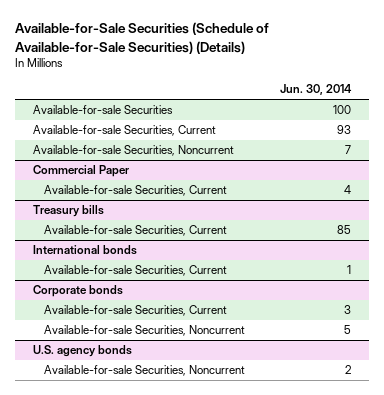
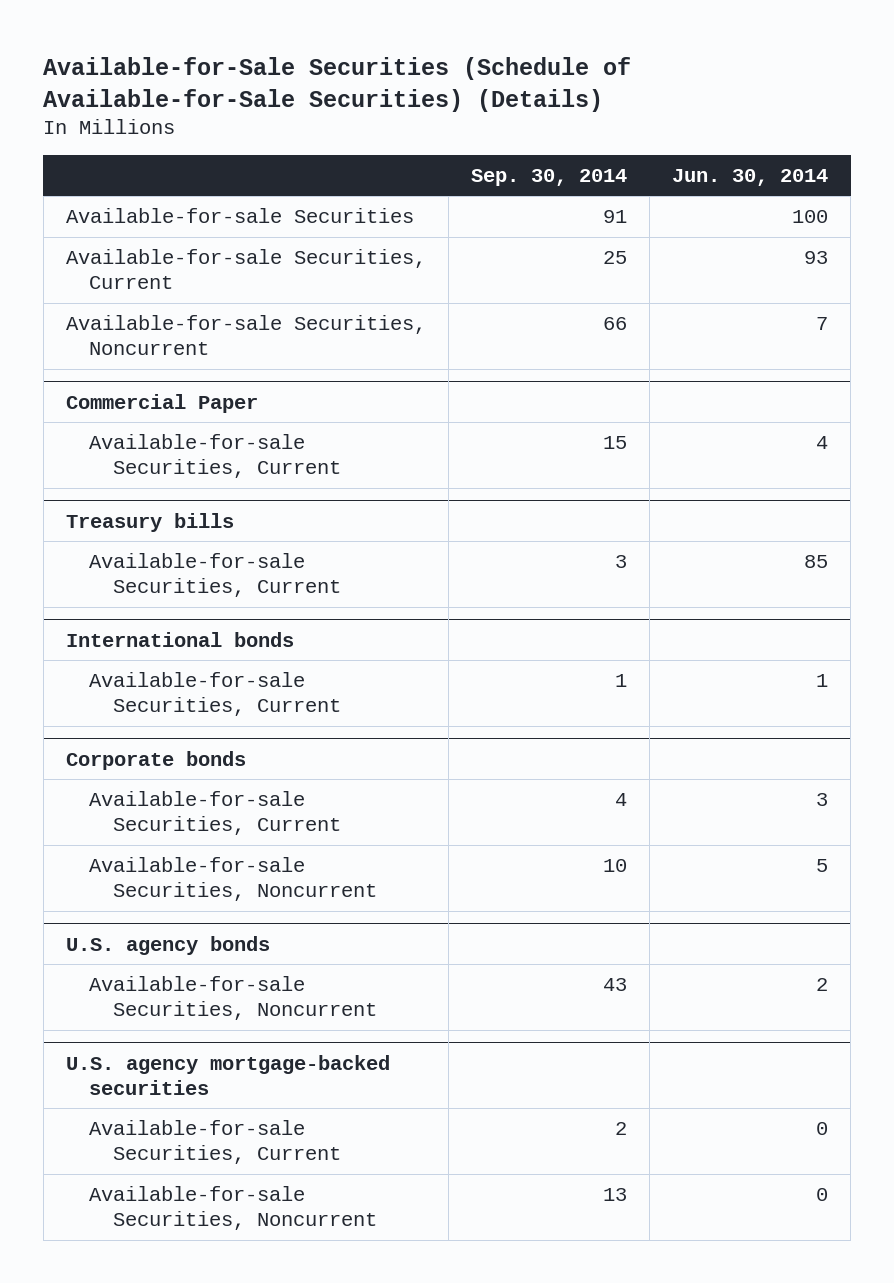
- | Jun. 30, 2014
+ | Sep. 30, 2014 | Jun. 30, 2014
+ U.S. agency mortgage-backed securities
+ Available-for-sale Securities, Current | 2 | 0
+ Available-for-sale Securities, Noncurrent | 13 | 0

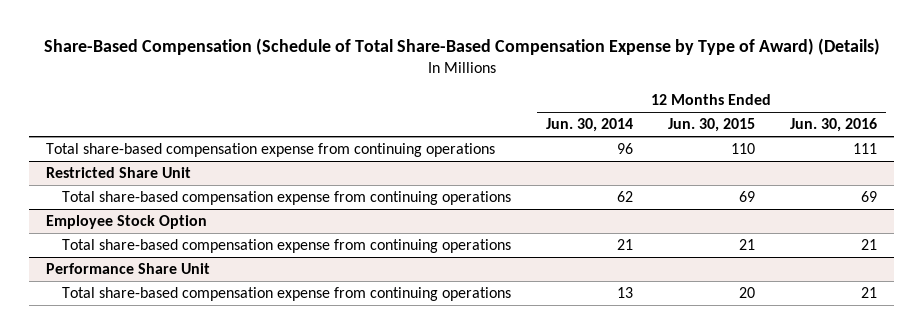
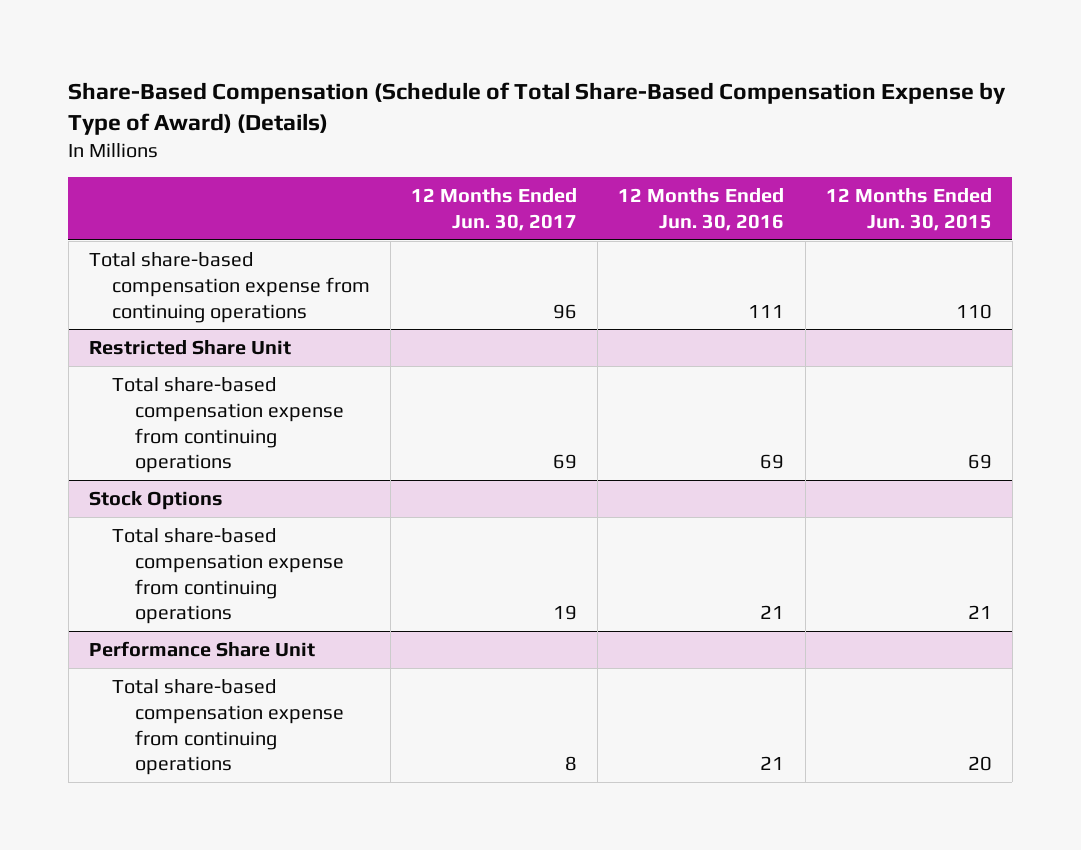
- | 12 Months Ended Jun. 30, 2014 | 12 Months Ended Jun. 30, 2015 | 12 Months Ended Jun. 30, 2016
+ | 12 Months Ended Jun. 30, 2017 | 12 Months Ended Jun. 30, 2016 | 12 Months Ended Jun. 30, 2015
- Employee Stock Option
+ Stock Options

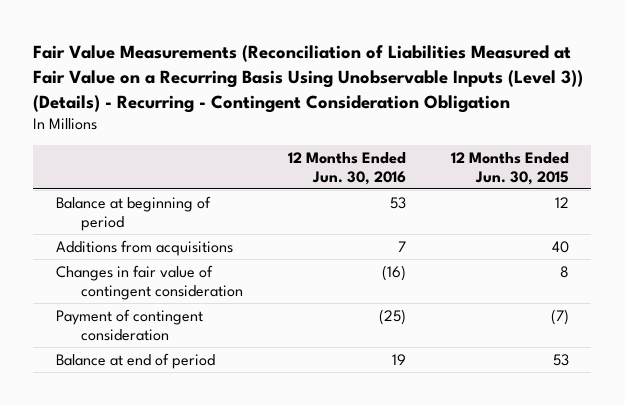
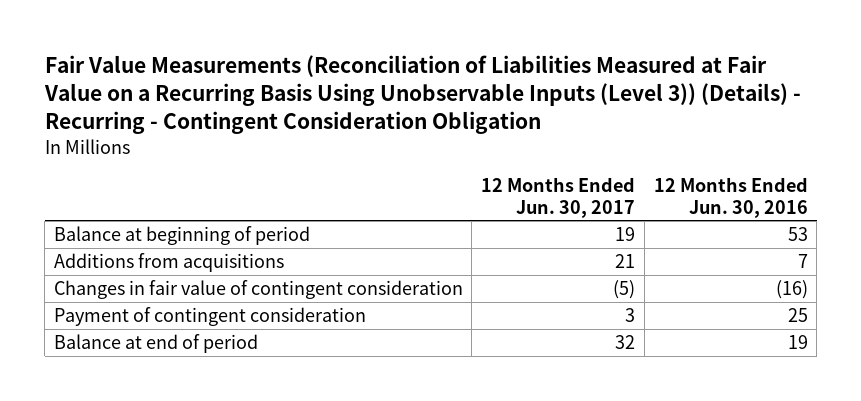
- | 12 Months Ended Jun. 30, 2016 | 12 Months Ended Jun. 30, 2015
+ | 12 Months Ended Jun. 30, 2017 | 12 Months Ended Jun. 30, 2016
- Payment of contingent consideration | (25) | (7)
+ Payment of contingent consideration | 3 | 25

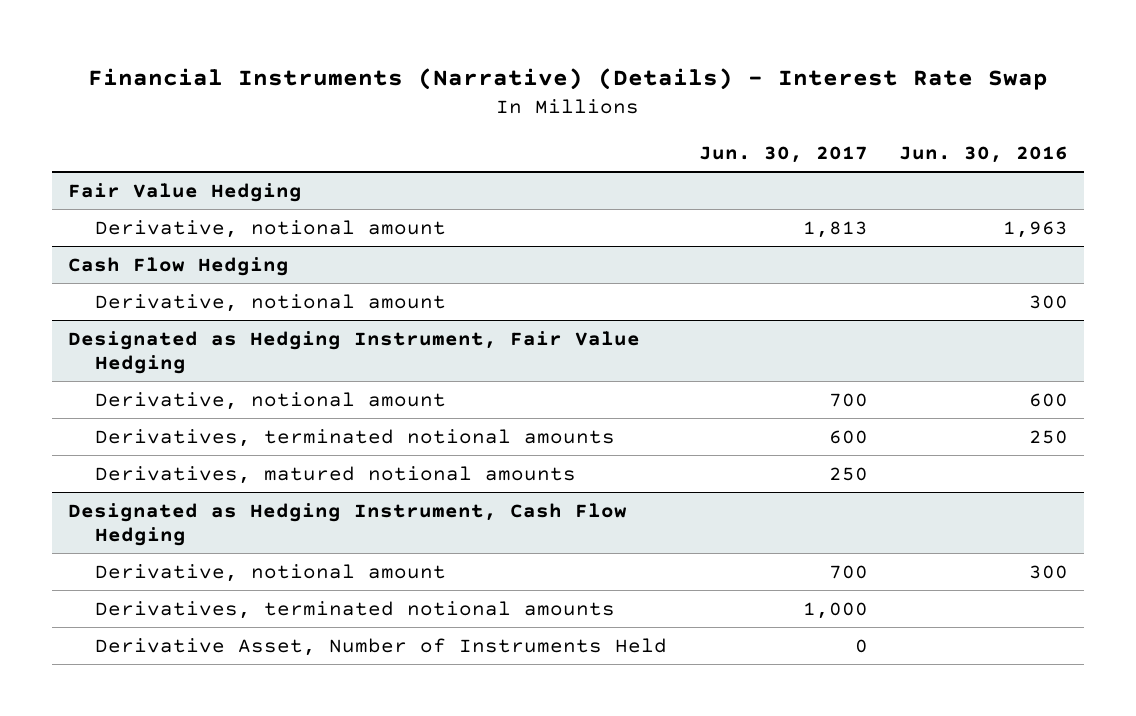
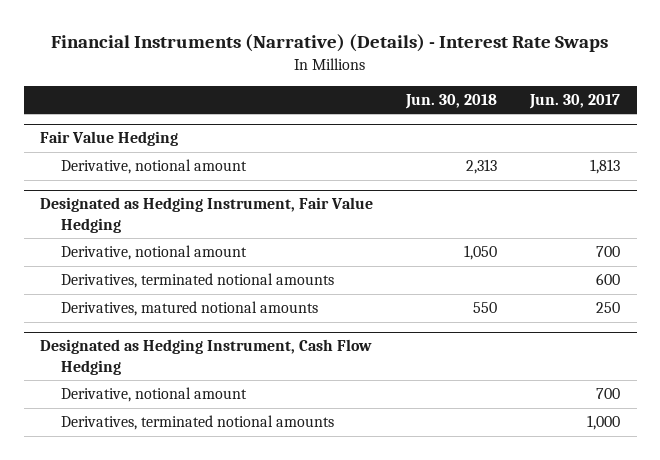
- Financial Instruments (Narrative) (Details) - Interest Rate Swap
+ Financial Instruments (Narrative) (Details) - Interest Rate Swaps
- | Jun. 30, 2017 | Jun. 30, 2016
+ | Jun. 30, 2018 | Jun. 30, 2017
- Cash Flow Hedging
- Derivative, notional amount | | 300
@ Designated as Hedging Instrument, Cash Flow Hedging
- Derivative Asset, Number of Instruments Held | 0 |

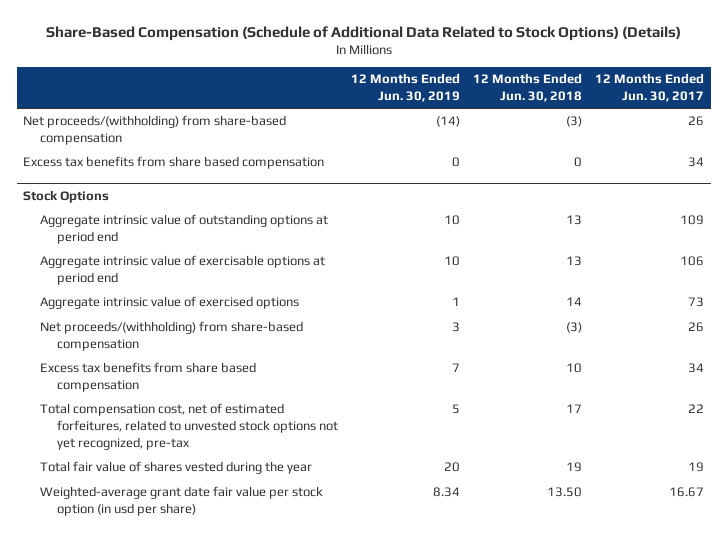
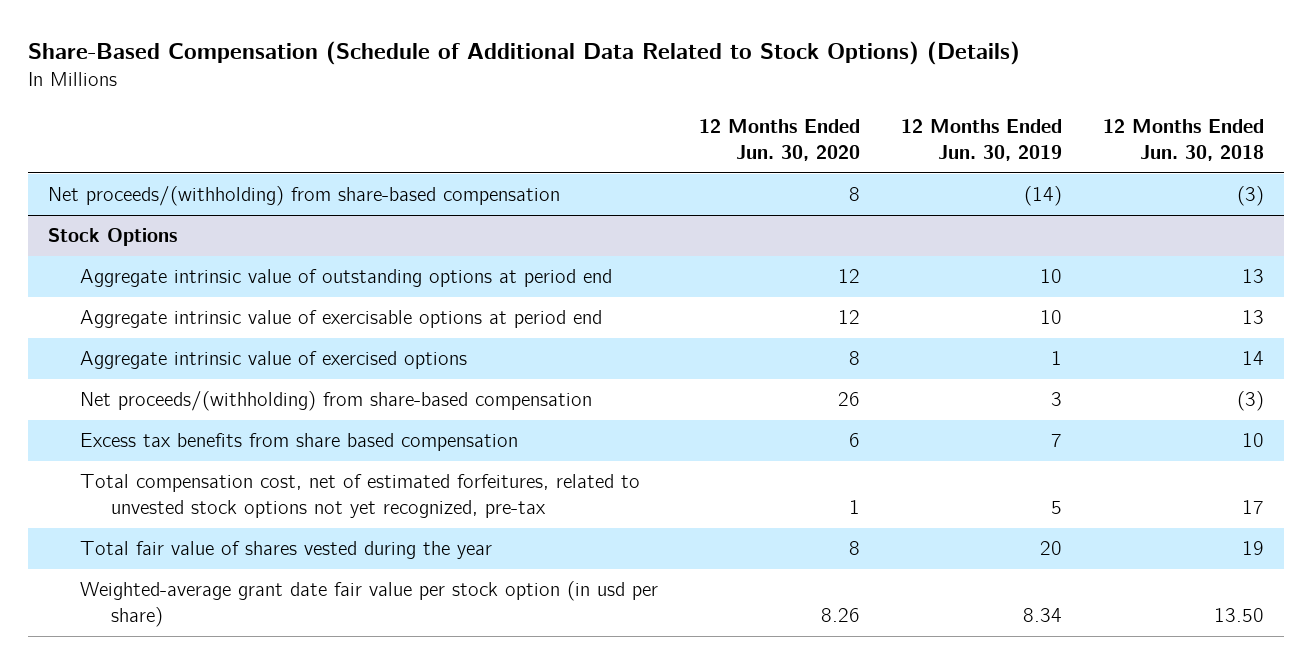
- | 12 Months Ended Jun. 30, 2019 | 12 Months Ended Jun. 30, 2018 | 12 Months Ended Jun. 30, 2017
+ | 12 Months Ended Jun. 30, 2020 | 12 Months Ended Jun. 30, 2019 | 12 Months Ended Jun. 30, 2018
- Excess tax benefits from share based compensation | 0 | 0 | 34

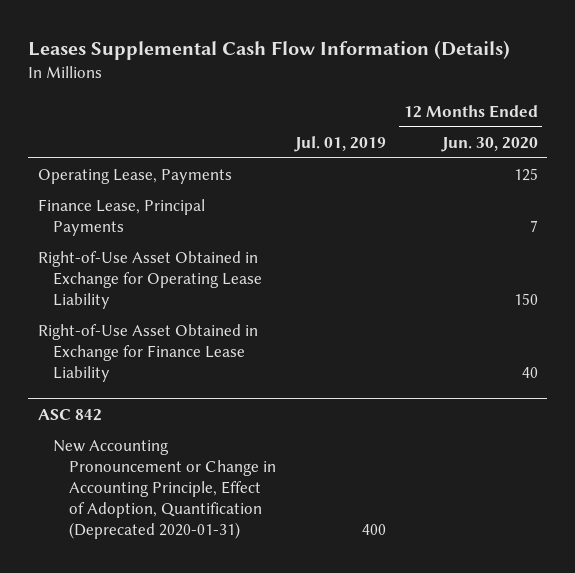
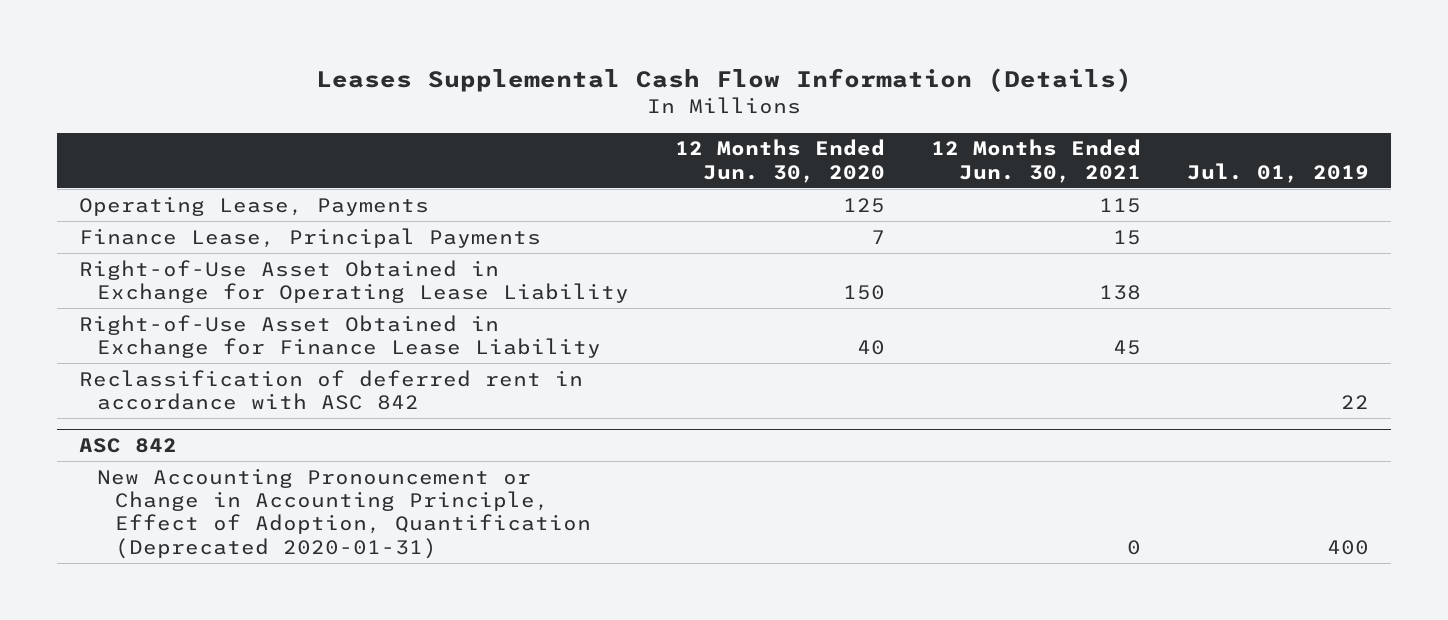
- | Jul. 01, 2019 | 12 Months Ended Jun. 30, 2020
+ | 12 Months Ended Jun. 30, 2020 | 12 Months Ended Jun. 30, 2021 | Jul. 01, 2019
+ Reclassification of deferred rent in accordance with ASC 842 | | | 22

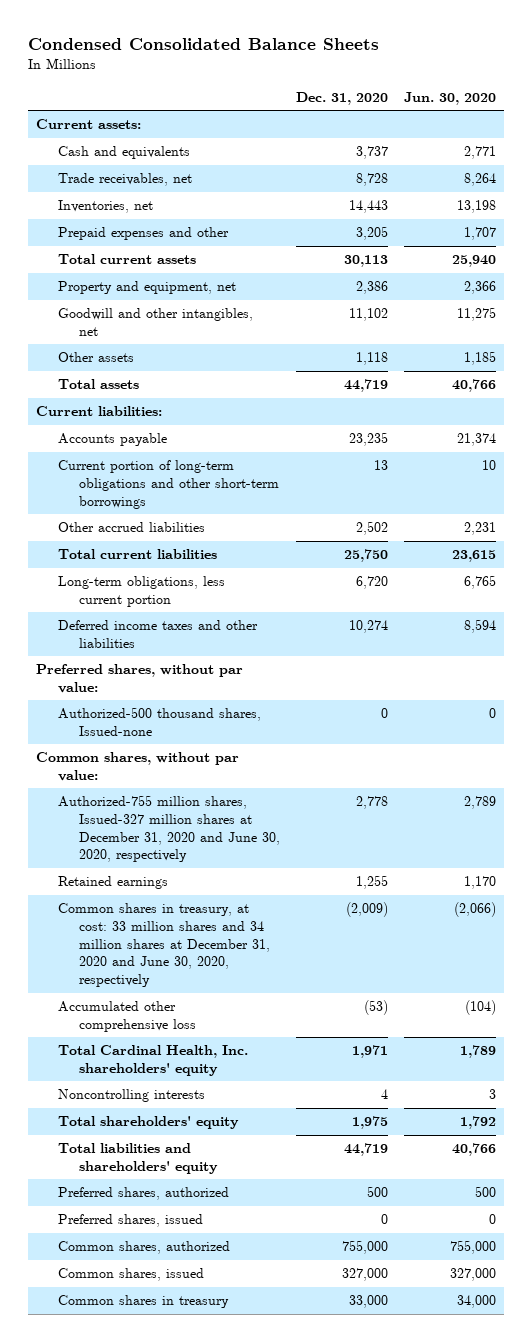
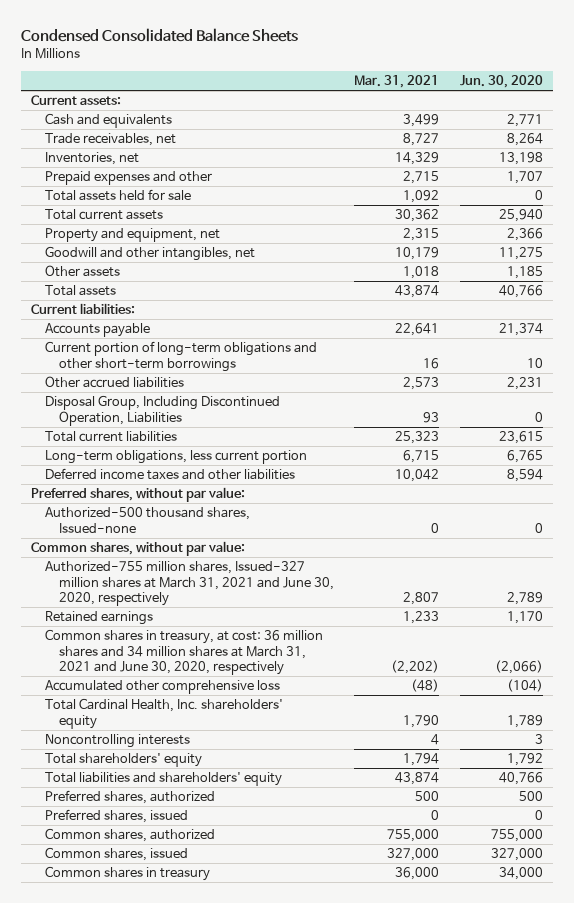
- | Dec. 31, 2020 | Jun. 30, 2020
+ | Mar. 31, 2021 | Jun. 30, 2020
+ Total assets held for sale | 1,092 | 0
+ Disposal Group, Including Discontinued Operation, Liabilities | 93 | 0
- Authorized-755 million shares, Issued-327 million shares at December 31, 2020 and June 30, 2020, respectively | 2,778 | 2,789
+ Authorized-755 million shares, Issued-327 million shares at March 31, 2021 and June 30, 2020, respectively | 2,807 | 2,789
- Common shares in treasury, at cost: 33 million shares and 34 million shares at December 31, 2020 and June 30, 2020, respectively | (2,009) | (2,066)
+ Common shares in treasury, at cost: 36 million shares and 34 million shares at March 31, 2021 and June 30, 2020, respectively | (2,202) | (2,066)

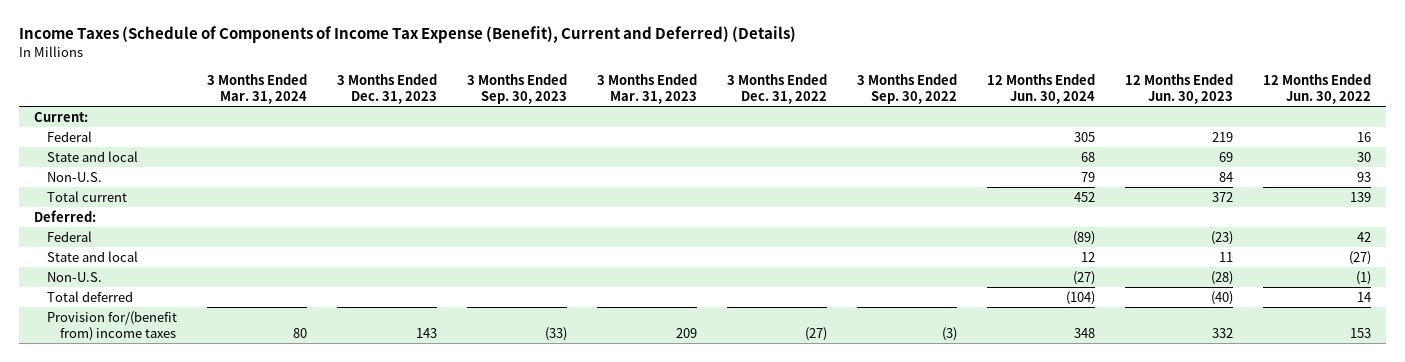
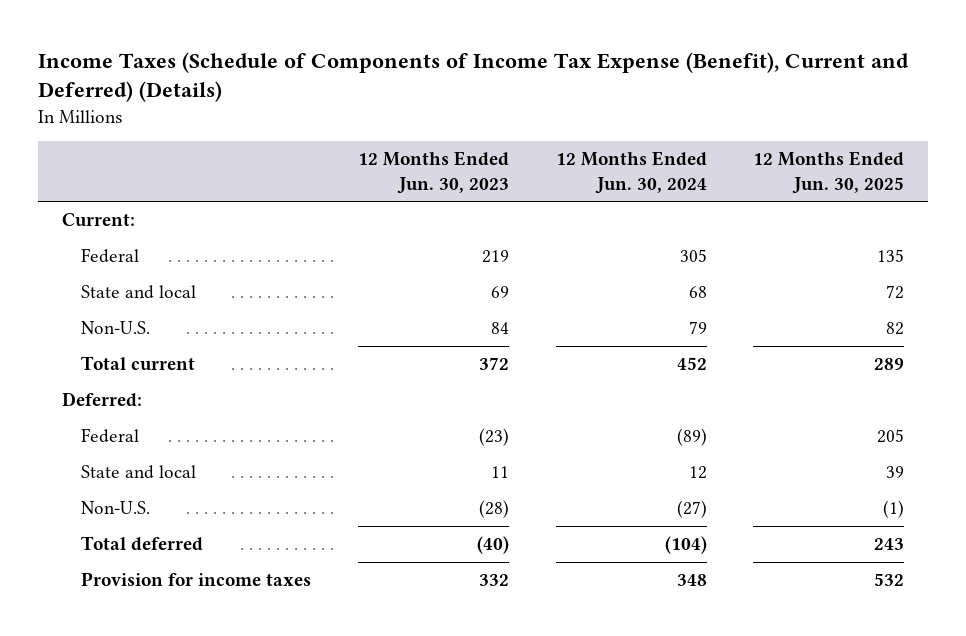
- | 3 Months Ended Mar. 31, 2024 | 3 Months Ended Dec. 31, 2023 | 3 Months Ended Sep. 30, 2023 | 3 Months Ended Mar. 31, 2023 | 3 Months Ended Dec. 31, 2022 | 3 Months Ended Sep. 30, 2022 | 12 Months Ended Jun. 30, 2024 | 12 Months Ended Jun. 30, 2023 | 12 Months Ended Jun. 30, 2022
+ | 12 Months Ended Jun. 30, 2023 | 12 Months Ended Jun. 30, 2024 | 12 Months Ended Jun. 30, 2025
- Provision for/(benefit from) income taxes | 80 | 143 | (33) | 209 | (27) | (3) | 348 | 332 | 153
+ Provision for income taxes | 332 | 348 | 532

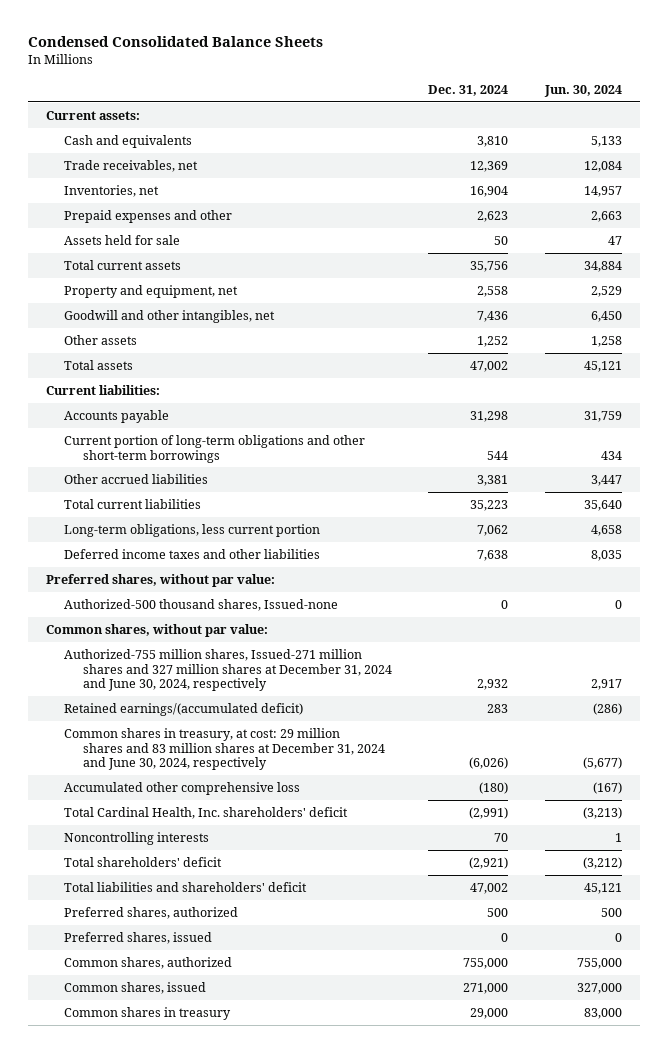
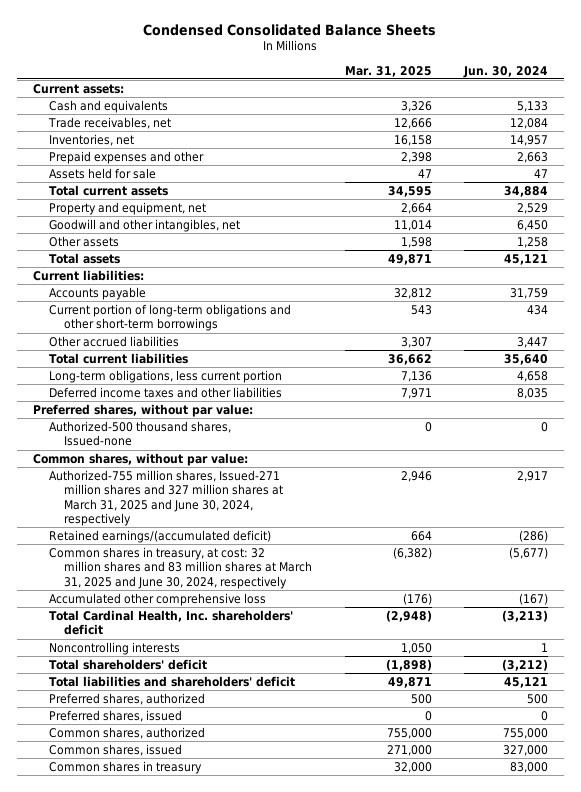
- | Dec. 31, 2024 | Jun. 30, 2024
+ | Mar. 31, 2025 | Jun. 30, 2024
- Authorized-755 million shares, Issued-271 million shares and 327 million shares at December 31, 2024 and June 30, 2024, respectively | 2,932 | 2,917
+ Authorized-755 million shares, Issued-271 million shares and 327 million shares at March 31, 2025 and June 30, 2024, respectively | 2,946 | 2,917
- Common shares in treasury, at cost: 29 million shares and 83 million shares at December 31, 2024 and June 30, 2024, respectively | (6,026) | (5,677)
+ Common shares in treasury, at cost: 32 million shares and 83 million shares at March 31, 2025 and June 30, 2024, respectively | (6,382) | (5,677)

